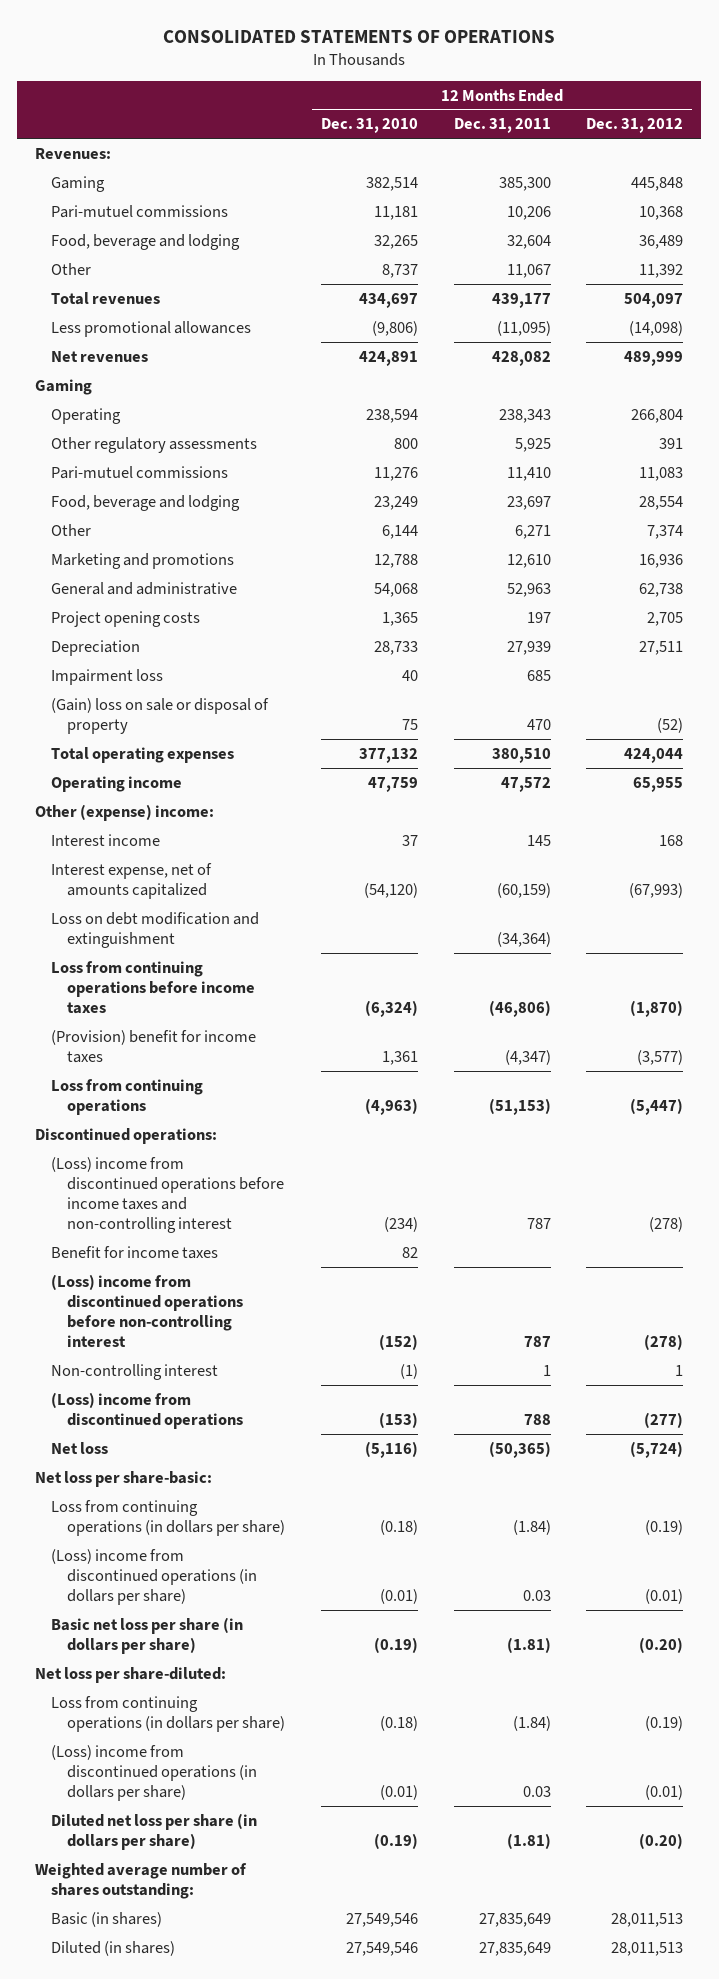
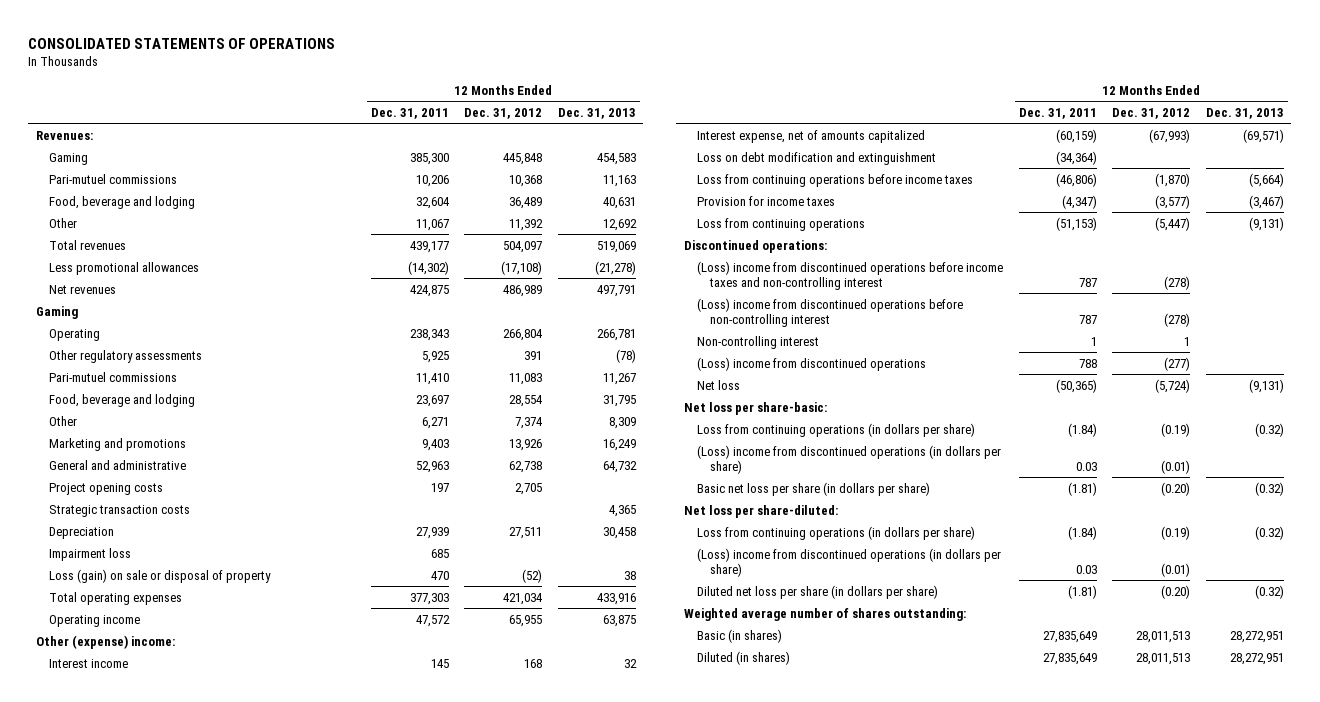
- | 12 Months Ended Dec. 31, 2010 | 12 Months Ended Dec. 31, 2011 | 12 Months Ended Dec. 31, 2012
+ | 12 Months Ended Dec. 31, 2011 | 12 Months Ended Dec. 31, 2012 | 12 Months Ended Dec. 31, 2013
- Less promotional allowances | (9,806) | (11,095) | (14,098)
- Net revenues | 424,891 | 428,082 | 489,999
+ Less promotional allowances | (14,302) | (17,108) | (21,278)
+ Net revenues | 424,875 | 486,989 | 497,791
- Marketing and promotions | 12,788 | 12,610 | 16,936
+ Marketing and promotions | 9,403 | 13,926 | 16,249
+ Strategic transaction costs | | | 4,365
- (Gain) loss on sale or disposal of property | 75 | 470 | (52)
- Total operating expenses | 377,132 | 380,510 | 424,044
+ Loss (gain) on sale or disposal of property | 470 | (52) | 38
+ Total operating expenses | 377,303 | 421,034 | 433,916
- (Provision) benefit for income taxes | 1,361 | (4,347) | (3,577)
+ Provision for income taxes | (4,347) | (3,577) | (3,467)
- Benefit for income taxes | 82 | |

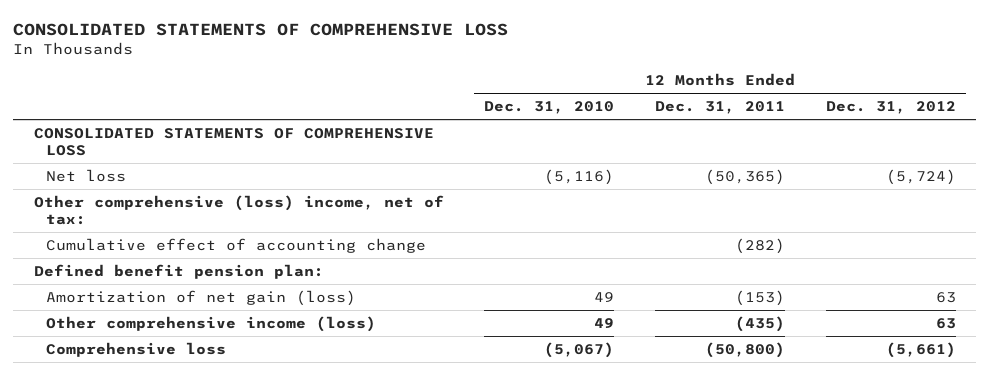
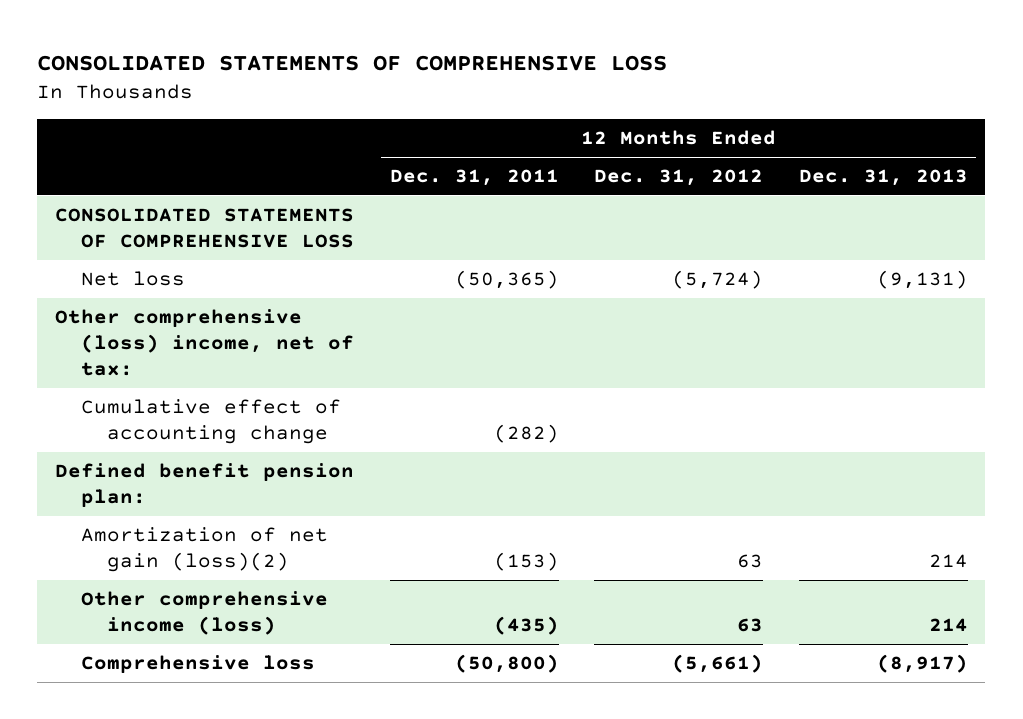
- | 12 Months Ended Dec. 31, 2010 | 12 Months Ended Dec. 31, 2011 | 12 Months Ended Dec. 31, 2012
+ | 12 Months Ended Dec. 31, 2011 | 12 Months Ended Dec. 31, 2012 | 12 Months Ended Dec. 31, 2013
- Amortization of net gain (loss) | 49 | (153) | 63
+ Amortization of net gain (loss)(2) | (153) | 63 | 214

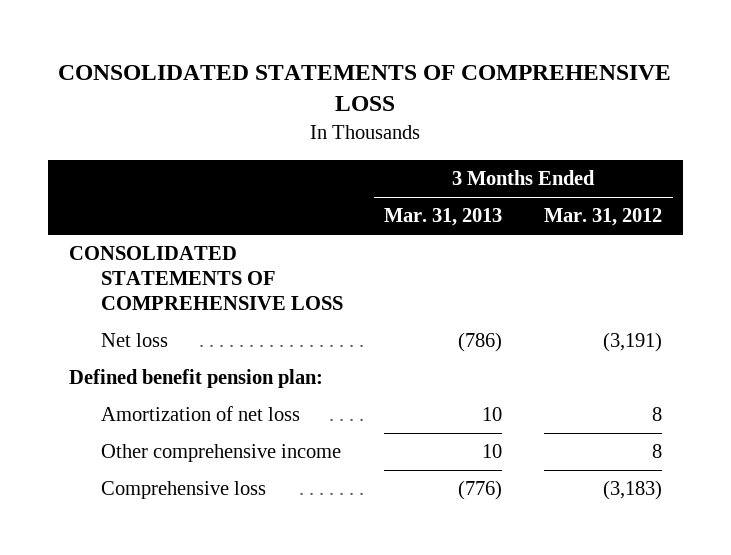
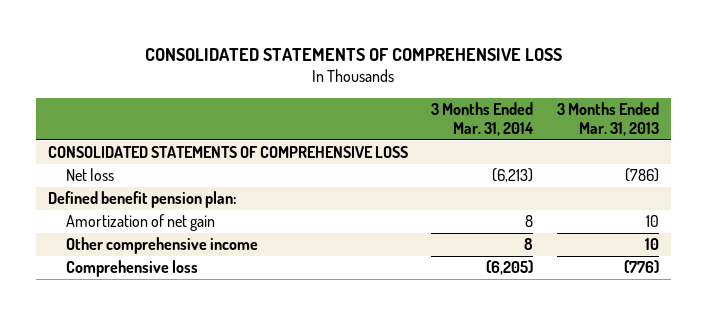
- | 3 Months Ended Mar. 31, 2013 | 3 Months Ended Mar. 31, 2012
+ | 3 Months Ended Mar. 31, 2014 | 3 Months Ended Mar. 31, 2013
- Amortization of net loss | 10 | 8
+ Amortization of net gain | 8 | 10

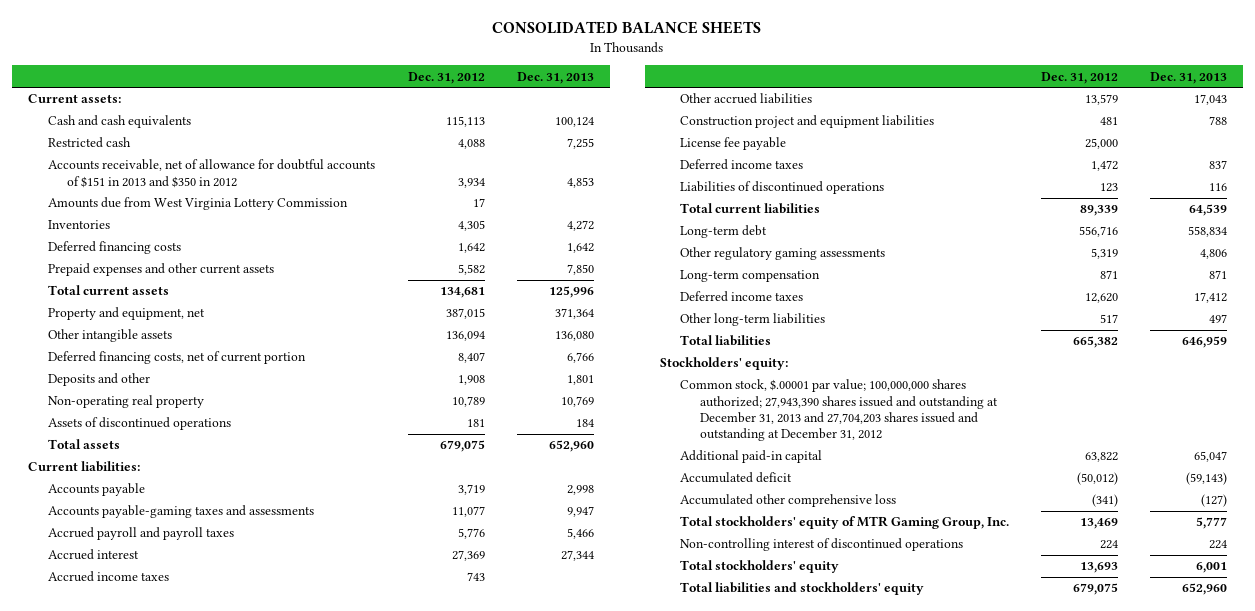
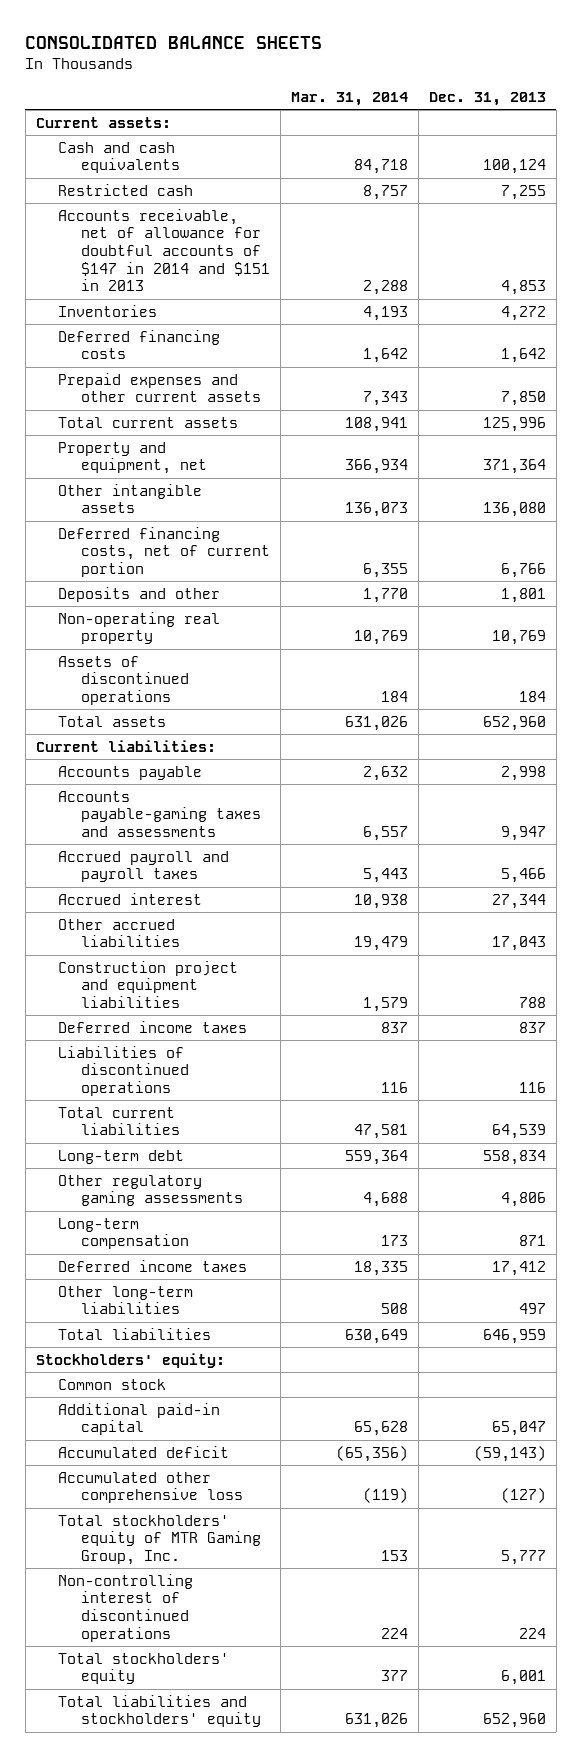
- | Dec. 31, 2012 | Dec. 31, 2013
+ | Mar. 31, 2014 | Dec. 31, 2013
- Accounts receivable, net of allowance for doubtful accounts of $151 in 2013 and $350 in 2012 | 3,934 | 4,853
- Amounts due from West Virginia Lottery Commission | 17 |
+ Accounts receivable, net of allowance for doubtful accounts of $147 in 2014 and $151 in 2013 | 2,288 | 4,853
- Accrued income taxes | 743 |
- License fee payable | 25,000 |
- Common stock, $.00001 par value; 100,000,000 shares authorized; 27,943,390 shares issued and outstanding at December 31, 2013 and 27,704,203 shares issued and outstanding at December 31, 2012
+ Common stock

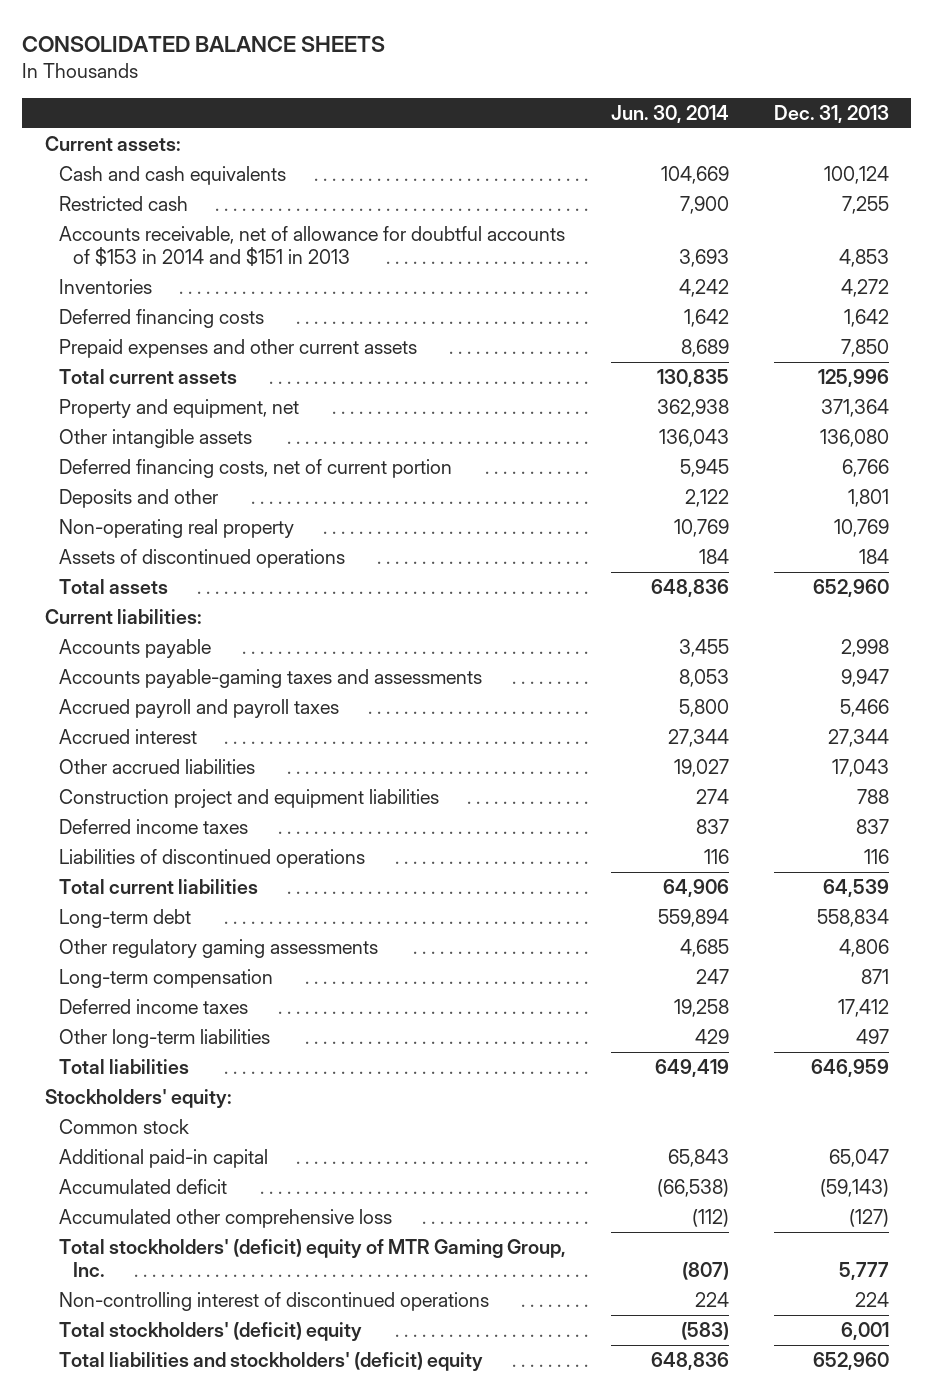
- | Mar. 31, 2014 | Dec. 31, 2013
+ | Jun. 30, 2014 | Dec. 31, 2013
- Accounts receivable, net of allowance for doubtful accounts of $147 in 2014 and $151 in 2013 | 2,288 | 4,853
+ Accounts receivable, net of allowance for doubtful accounts of $153 in 2014 and $151 in 2013 | 3,693 | 4,853
- Total stockholders' equity of MTR Gaming Group, Inc. | 153 | 5,777
+ Total stockholders' (deficit) equity of MTR Gaming Group, Inc. | (807) | 5,777
- Total stockholders' equity | 377 | 6,001
- Total liabilities and stockholders' equity | 631,026 | 652,960
+ Total stockholders' (deficit) equity | (583) | 6,001
+ Total liabilities and stockholders' (deficit) equity | 648,836 | 652,960

